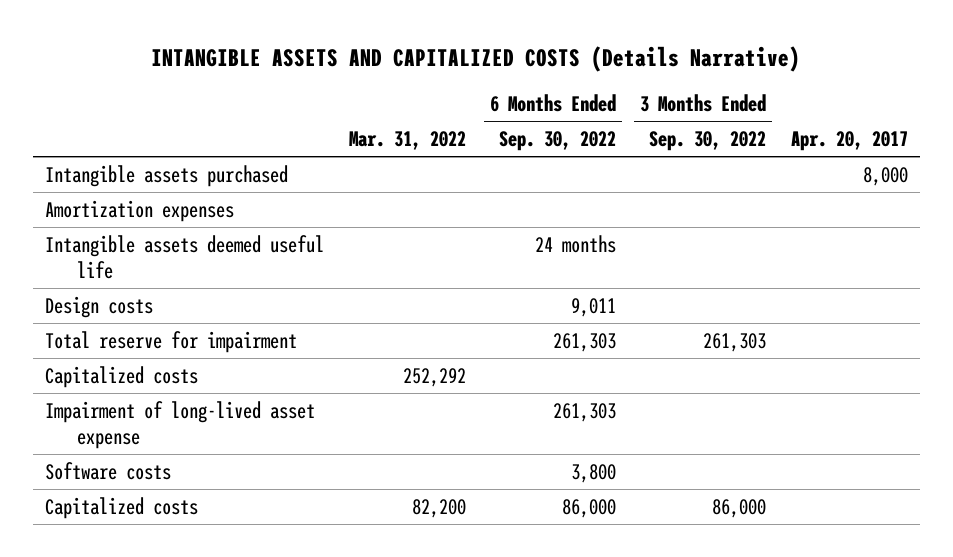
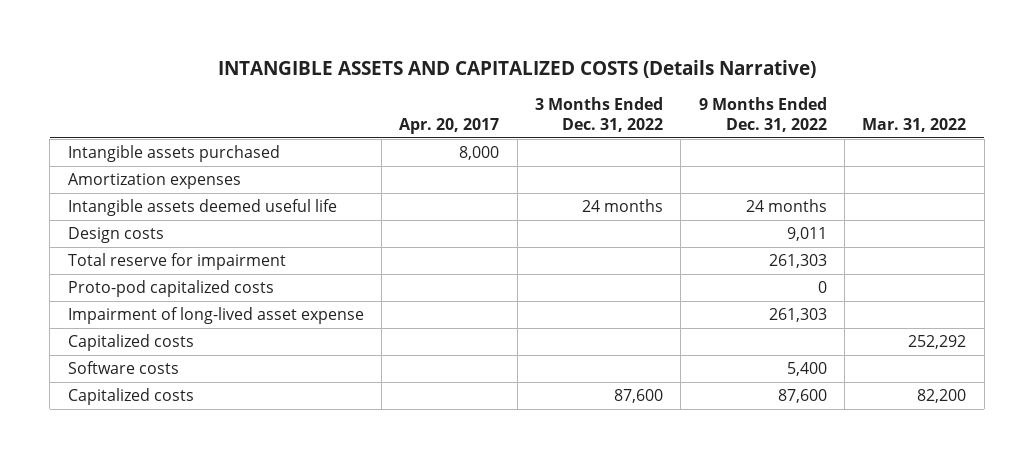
- | Mar. 31, 2022 | 6 Months Ended Sep. 30, 2022 | 3 Months Ended Sep. 30, 2022 | Apr. 20, 2017
+ | Apr. 20, 2017 | 3 Months Ended Dec. 31, 2022 | 9 Months Ended Dec. 31, 2022 | Mar. 31, 2022
+ Proto-pod capitalized costs | | | 0 |
moved down: Capitalized costs | | | | 252,292

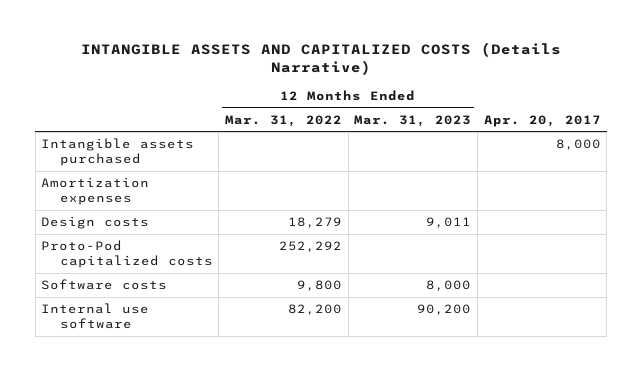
- | Apr. 20, 2017 | 3 Months Ended Dec. 31, 2022 | 9 Months Ended Dec. 31, 2022 | Mar. 31, 2022
+ | 12 Months Ended Mar. 31, 2022 | 12 Months Ended Mar. 31, 2023 | Apr. 20, 2017
- Intangible assets deemed useful life | | 24 months | 24 months |
- Total reserve for impairment | | | 261,303 |
- Proto-pod capitalized costs | | | 0 |
- Impairment of long-lived asset expense | | | 261,303 |
- Capitalized costs | | | | 252,292
+ Proto-Pod capitalized costs | 252,292 | |
- Capitalized costs | | 87,600 | 87,600 | 82,200
+ Internal use software | 82,200 | 90,200 |

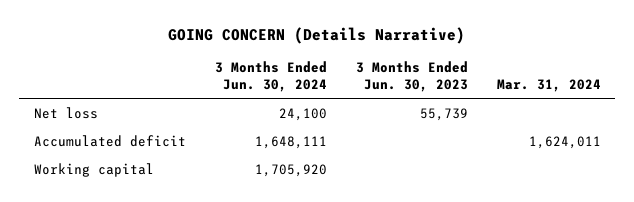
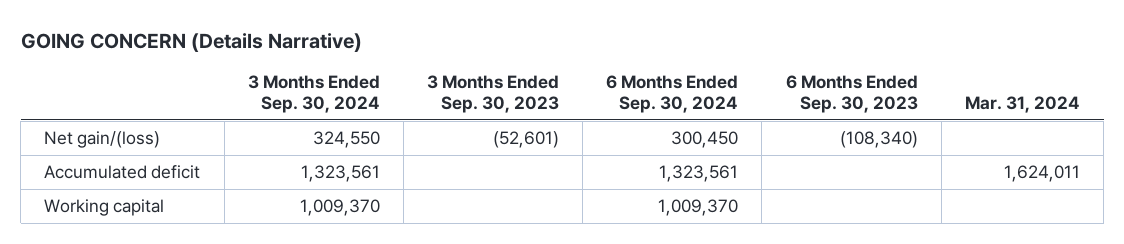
- | 3 Months Ended Jun. 30, 2024 | 3 Months Ended Jun. 30, 2023 | Mar. 31, 2024
+ | 3 Months Ended Sep. 30, 2024 | 3 Months Ended Sep. 30, 2023 | 6 Months Ended Sep. 30, 2024 | 6 Months Ended Sep. 30, 2023 | Mar. 31, 2024
- Net loss | 24,100 | 55,739 |
+ Net gain/(loss) | 324,550 | (52,601) | 300,450 | (108,340) |

